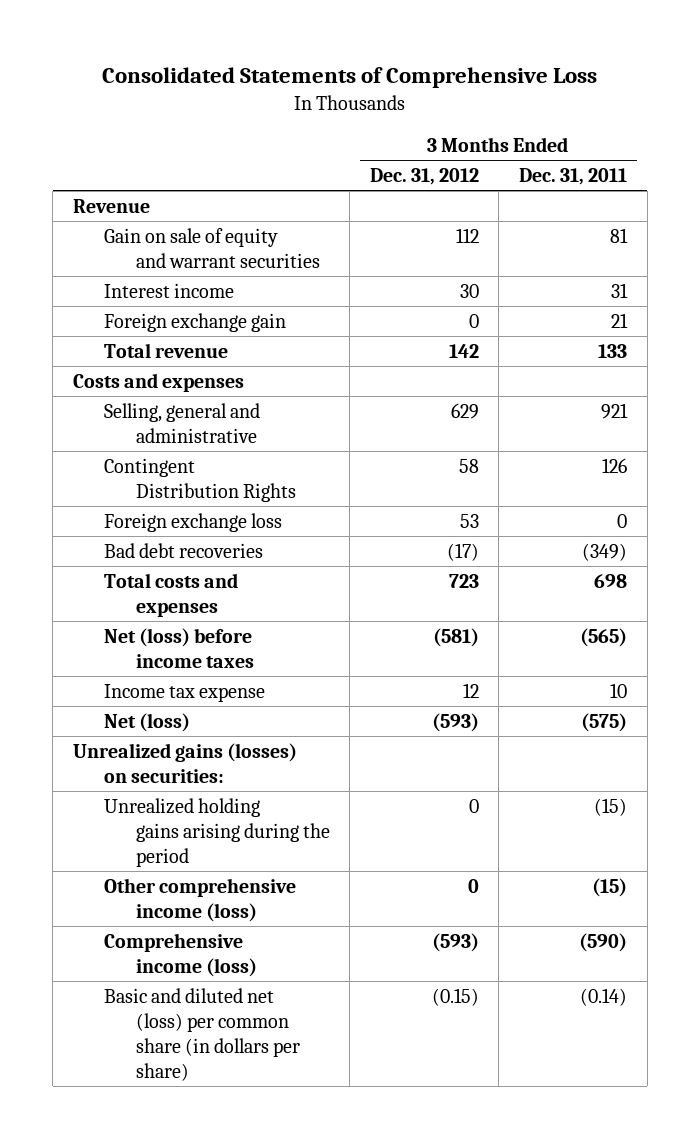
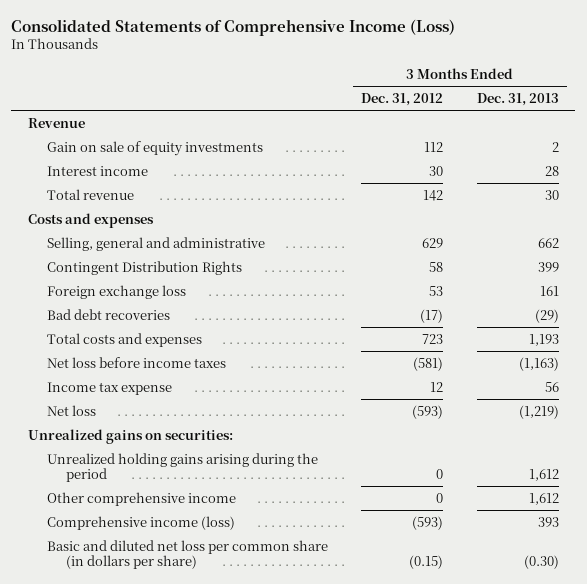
- Consolidated Statements of Comprehensive Loss
+ Consolidated Statements of Comprehensive Income (Loss)
- | 3 Months Ended Dec. 31, 2012 | 3 Months Ended Dec. 31, 2011
+ | 3 Months Ended Dec. 31, 2012 | 3 Months Ended Dec. 31, 2013
- Gain on sale of equity and warrant securities | 112 | 81
+ Gain on sale of equity investments | 112 | 2
- Foreign exchange gain | 0 | 21
- Net (loss) before income taxes | (581) | (565)
+ Net loss before income taxes | (581) | (1,163)
- Net (loss) | (593) | (575)
- Unrealized gains (losses) on securities:
+ Net loss | (593) | (1,219)
+ Unrealized gains on securities:
- Other comprehensive income (loss) | 0 | (15)
+ Other comprehensive income | 0 | 1,612
- Basic and diluted net (loss) per common share (in dollars per share) | (0.15) | (0.14)
+ Basic and diluted net loss per common share (in dollars per share) | (0.15) | (0.30)

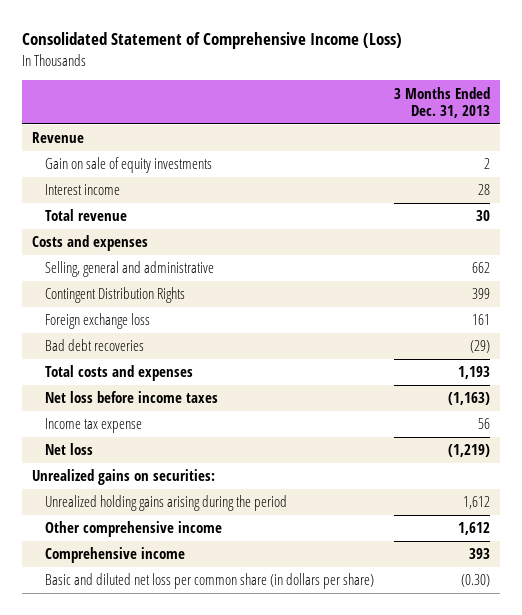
- Consolidated Statements of Comprehensive Income (Loss)
+ Consolidated Statement of Comprehensive Income (Loss)
- | 3 Months Ended Dec. 31, 2012 | 3 Months Ended Dec. 31, 2013
+ | 3 Months Ended Dec. 31, 2013
- Comprehensive income (loss) | (593) | 393
+ Comprehensive income | 393

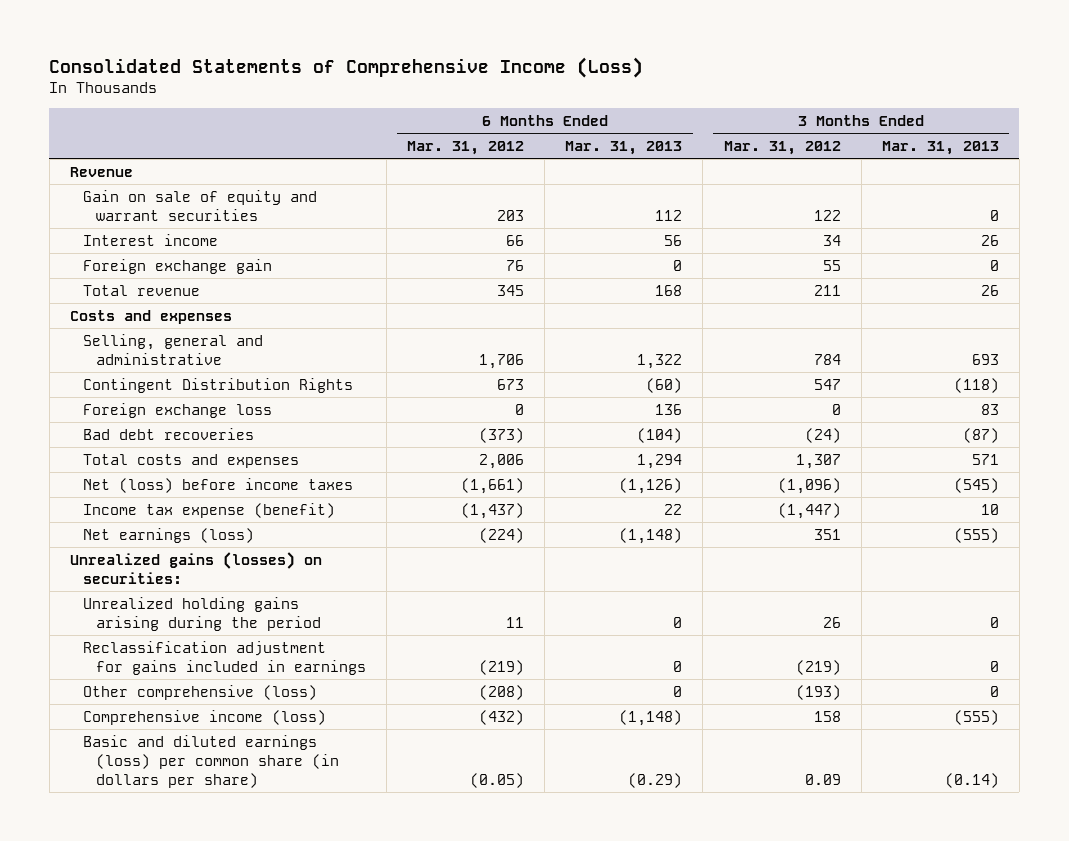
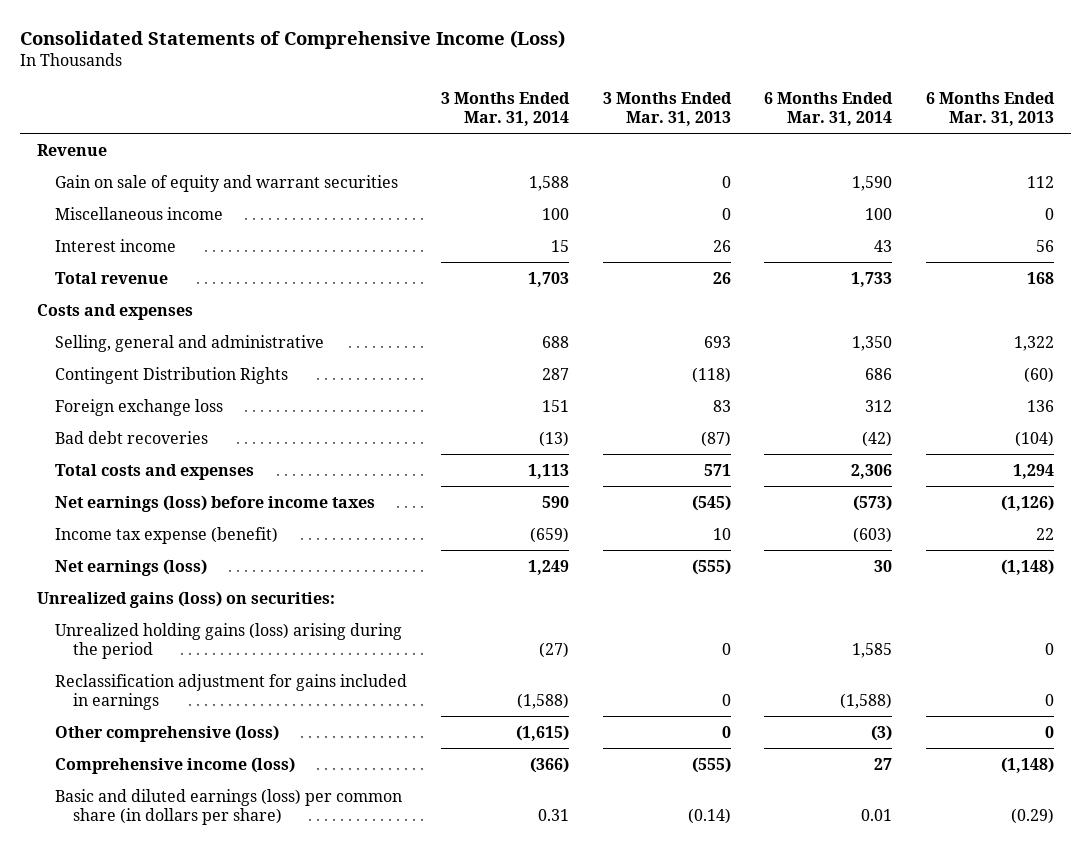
- | 6 Months Ended Mar. 31, 2012 | 6 Months Ended Mar. 31, 2013 | 3 Months Ended Mar. 31, 2012 | 3 Months Ended Mar. 31, 2013
+ | 3 Months Ended Mar. 31, 2014 | 3 Months Ended Mar. 31, 2013 | 6 Months Ended Mar. 31, 2014 | 6 Months Ended Mar. 31, 2013
+ Miscellaneous income | 100 | 0 | 100 | 0
- Foreign exchange gain | 76 | 0 | 55 | 0
- Net (loss) before income taxes | (1,661) | (1,126) | (1,096) | (545)
+ Net earnings (loss) before income taxes | 590 | (545) | (573) | (1,126)
- Unrealized gains (losses) on securities:
- Unrealized holding gains arising during the period | 11 | 0 | 26 | 0
+ Unrealized gains (loss) on securities:
+ Unrealized holding gains (loss) arising during the period | (27) | 0 | 1,585 | 0

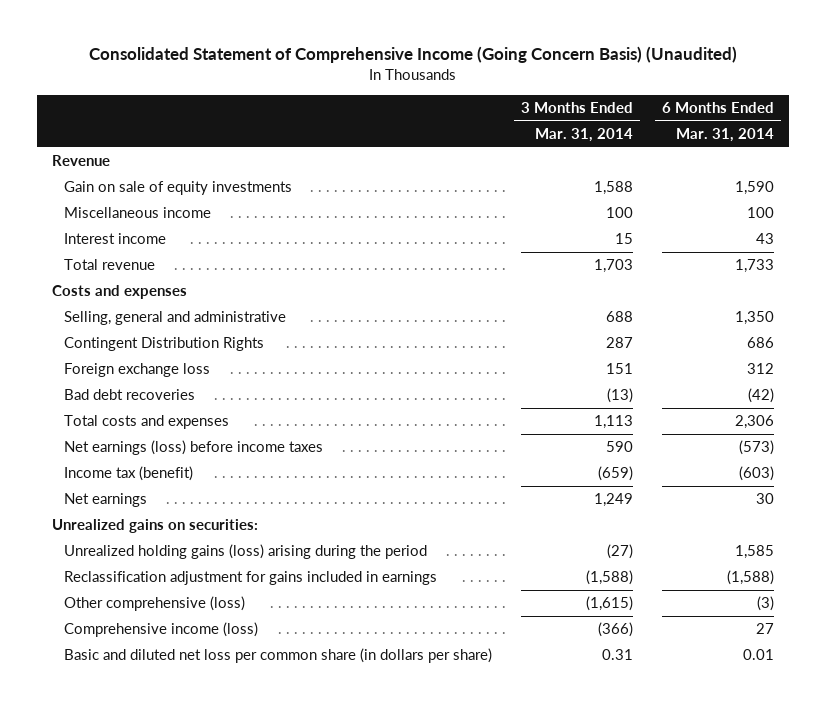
- Consolidated Statements of Comprehensive Income (Loss)
+ Consolidated Statement of Comprehensive Income (Going Concern Basis) (Unaudited)
- | 3 Months Ended Mar. 31, 2014 | 3 Months Ended Mar. 31, 2013 | 6 Months Ended Mar. 31, 2014 | 6 Months Ended Mar. 31, 2013
+ | 3 Months Ended Mar. 31, 2014 | 6 Months Ended Mar. 31, 2014
- Gain on sale of equity and warrant securities | 1,588 | 0 | 1,590 | 112
+ Gain on sale of equity investments | 1,588 | 1,590
- Income tax expense (benefit) | (659) | 10 | (603) | 22
- Net earnings (loss) | 1,249 | (555) | 30 | (1,148)
- Unrealized gains (loss) on securities:
+ Income tax (benefit) | (659) | (603)
+ Net earnings | 1,249 | 30
+ Unrealized gains on securities:
- Basic and diluted earnings (loss) per common share (in dollars per share) | 0.31 | (0.14) | 0.01 | (0.29)
+ Basic and diluted net loss per common share (in dollars per share) | 0.31 | 0.01

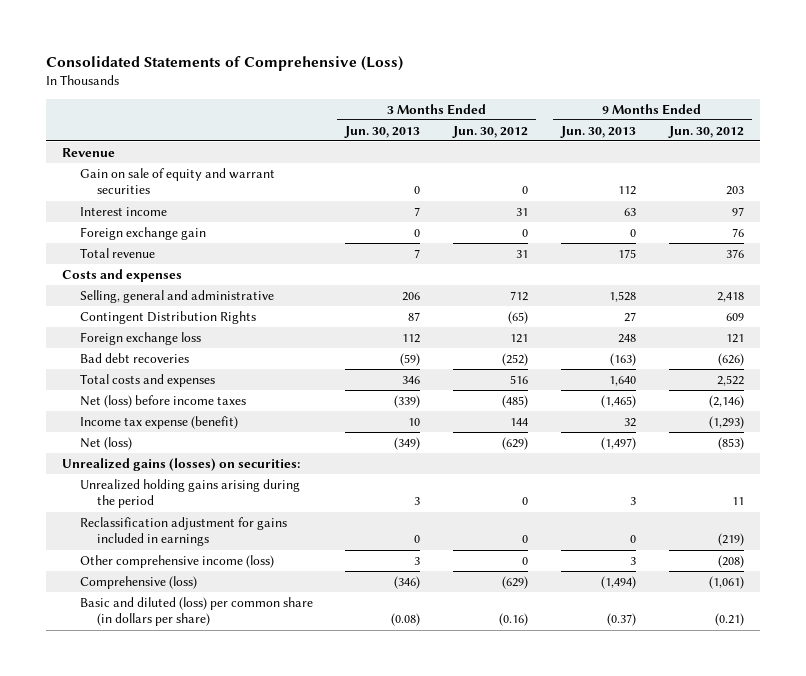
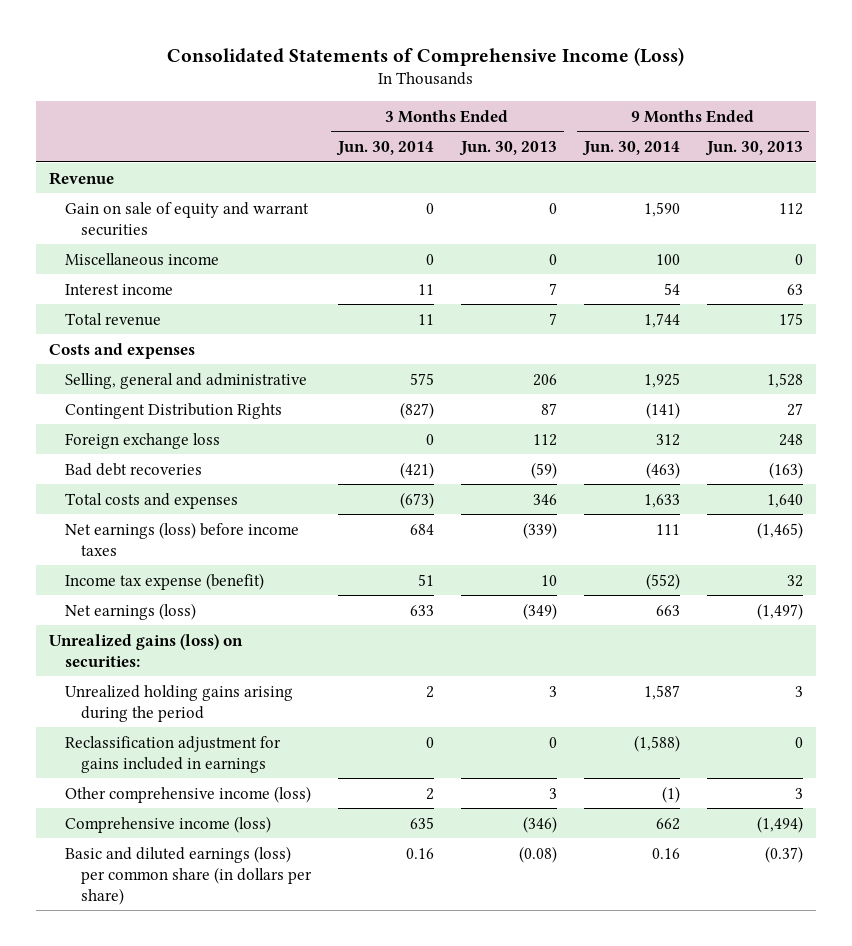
- Consolidated Statements of Comprehensive (Loss)
+ Consolidated Statements of Comprehensive Income (Loss)
- | 3 Months Ended Jun. 30, 2013 | 3 Months Ended Jun. 30, 2012 | 9 Months Ended Jun. 30, 2013 | 9 Months Ended Jun. 30, 2012
+ | 3 Months Ended Jun. 30, 2014 | 3 Months Ended Jun. 30, 2013 | 9 Months Ended Jun. 30, 2014 | 9 Months Ended Jun. 30, 2013
+ Miscellaneous income | 0 | 0 | 100 | 0
- Foreign exchange gain | 0 | 0 | 0 | 76
- Net (loss) before income taxes | (339) | (485) | (1,465) | (2,146)
+ Net earnings (loss) before income taxes | 684 | (339) | 111 | (1,465)
- Net (loss) | (349) | (629) | (1,497) | (853)
- Unrealized gains (losses) on securities:
+ Net earnings (loss) | 633 | (349) | 663 | (1,497)
+ Unrealized gains (loss) on securities:
- Comprehensive (loss) | (346) | (629) | (1,494) | (1,061)
- Basic and diluted (loss) per common share (in dollars per share) | (0.08) | (0.16) | (0.37) | (0.21)
+ Comprehensive income (loss) | 635 | (346) | 662 | (1,494)
+ Basic and diluted earnings (loss) per common share (in dollars per share) | 0.16 | (0.08) | 0.16 | (0.37)

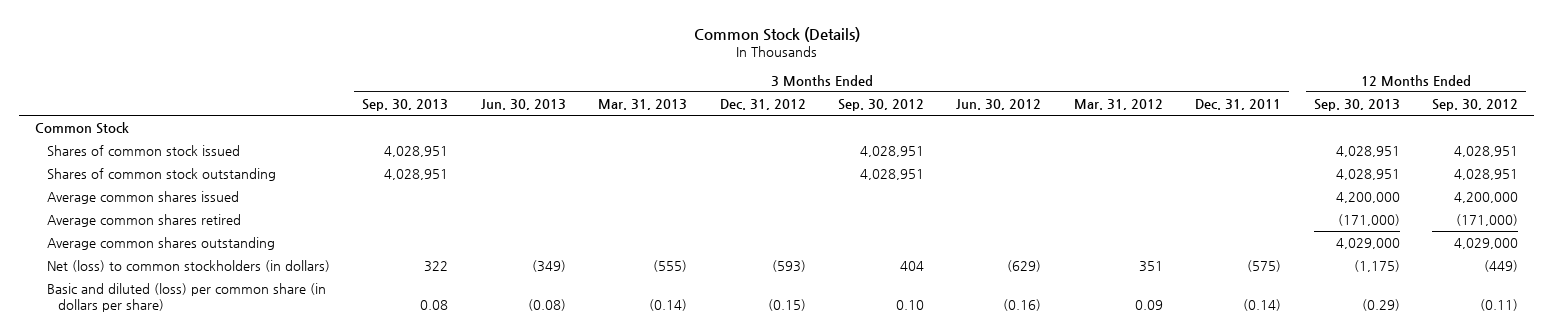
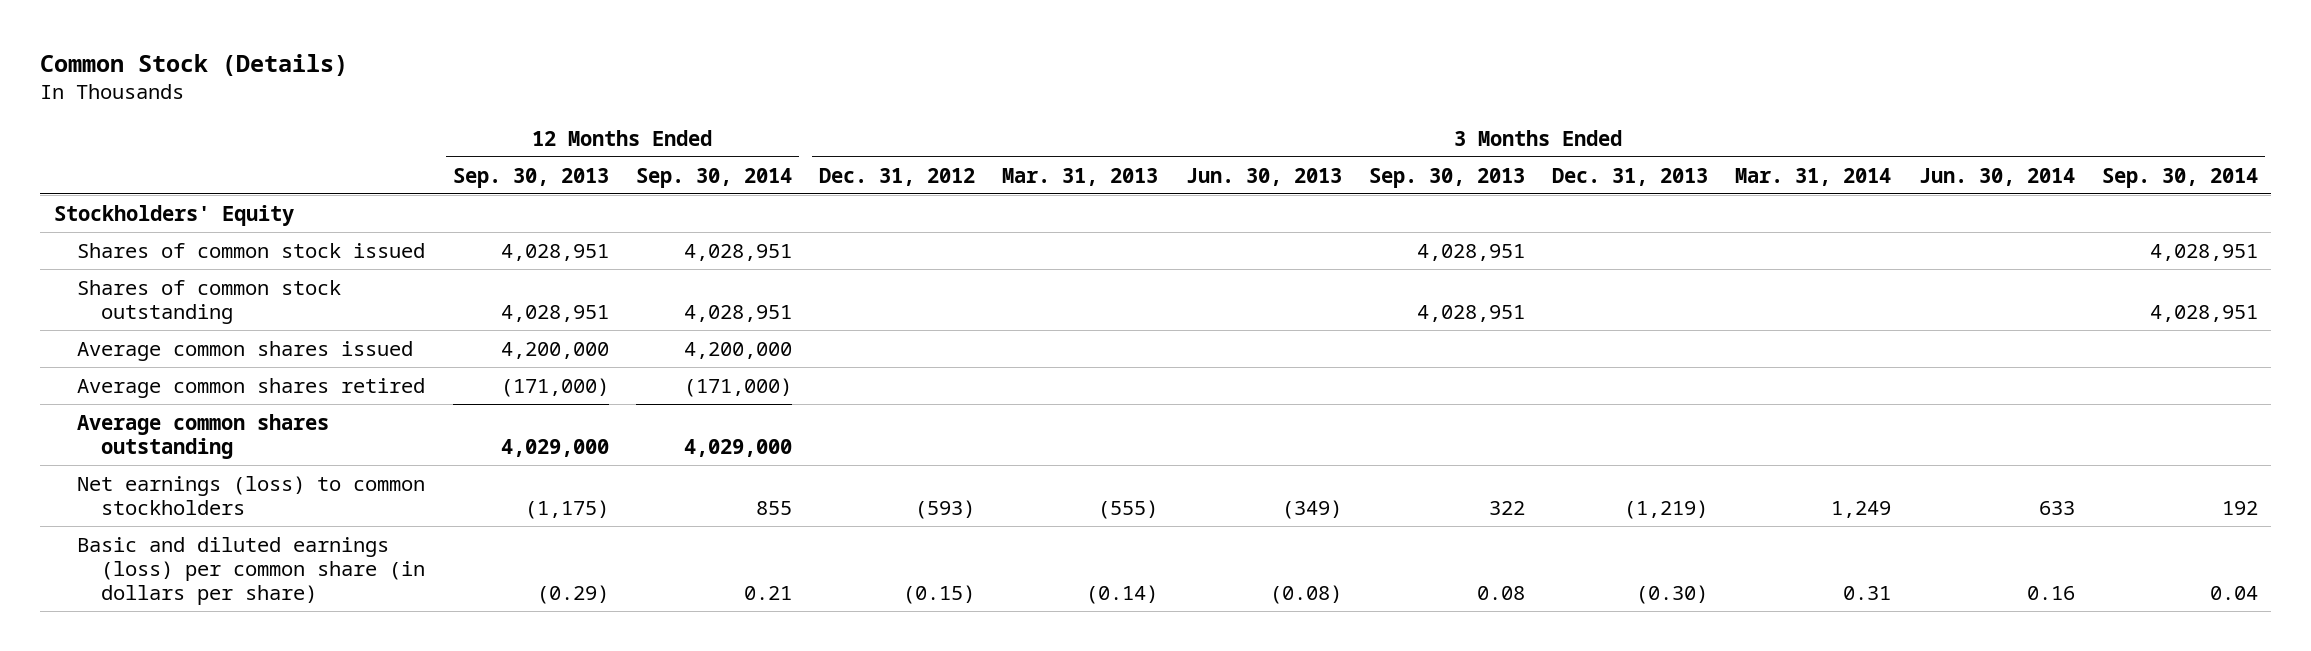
- | 3 Months Ended Sep. 30, 2013 | 3 Months Ended Jun. 30, 2013 | 3 Months Ended Mar. 31, 2013 | 3 Months Ended Dec. 31, 2012 | 3 Months Ended Sep. 30, 2012 | 3 Months Ended Jun. 30, 2012 | 3 Months Ended Mar. 31, 2012 | 3 Months Ended Dec. 31, 2011 | 12 Months Ended Sep. 30, 2013 | 12 Months Ended Sep. 30, 2012
+ | 12 Months Ended Sep. 30, 2013 | 12 Months Ended Sep. 30, 2014 | 3 Months Ended Dec. 31, 2012 | 3 Months Ended Mar. 31, 2013 | 3 Months Ended Jun. 30, 2013 | 3 Months Ended Sep. 30, 2013 | 3 Months Ended Dec. 31, 2013 | 3 Months Ended Mar. 31, 2014 | 3 Months Ended Jun. 30, 2014 | 3 Months Ended Sep. 30, 2014
- Common Stock
+ Stockholders' Equity
- Net (loss) to common stockholders (in dollars) | 322 | (349) | (555) | (593) | 404 | (629) | 351 | (575) | (1,175) | (449)
- Basic and diluted (loss) per common share (in dollars per share) | 0.08 | (0.08) | (0.14) | (0.15) | 0.10 | (0.16) | 0.09 | (0.14) | (0.29) | (0.11)
+ Net earnings (loss) to common stockholders | (1,175) | 855 | (593) | (555) | (349) | 322 | (1,219) | 1,249 | 633 | 192
+ Basic and diluted earnings (loss) per common share (in dollars per share) | (0.29) | 0.21 | (0.15) | (0.14) | (0.08) | 0.08 | (0.30) | 0.31 | 0.16 | 0.04

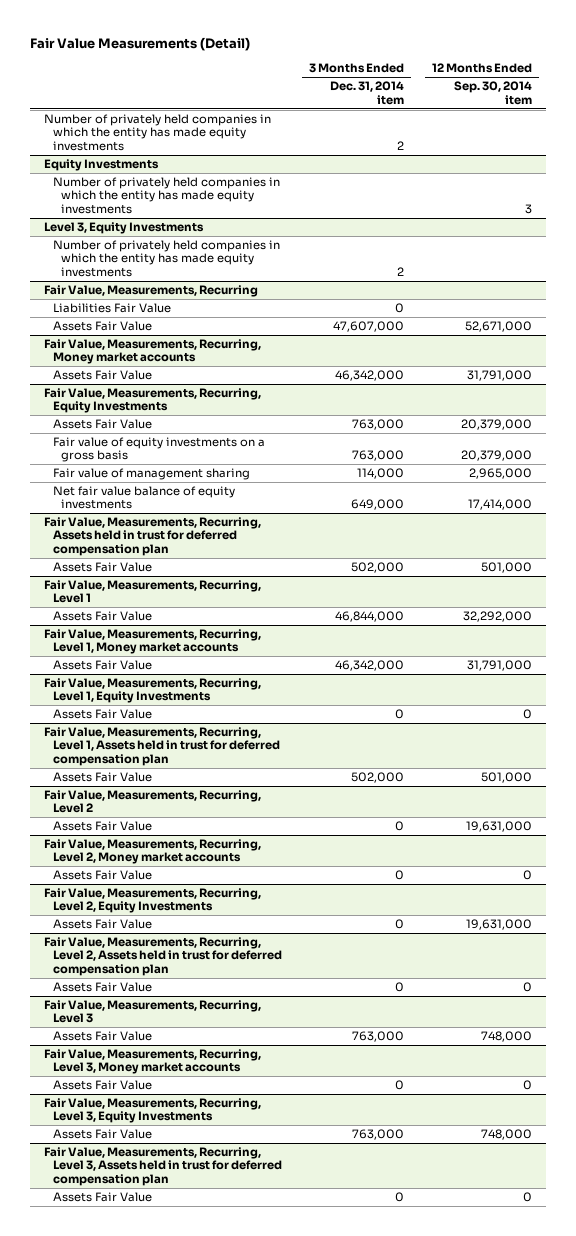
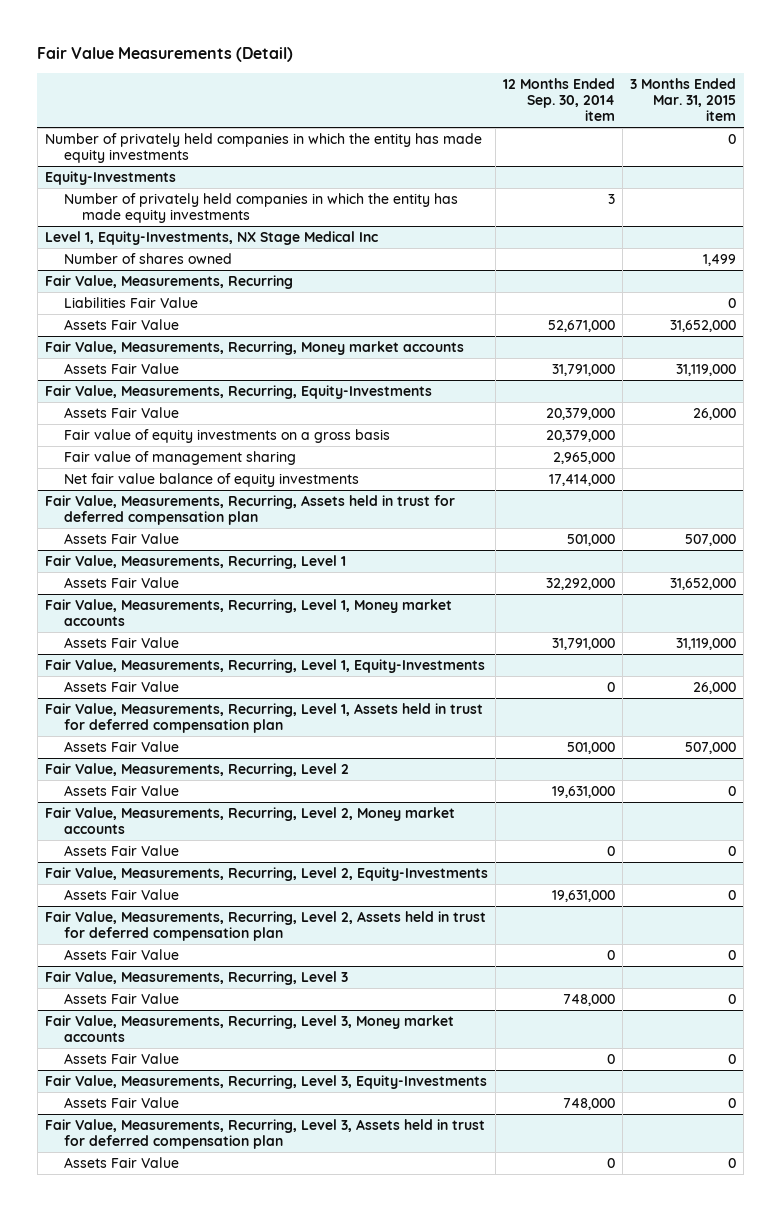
- | 3 Months Ended Dec. 31, 2014 item | 12 Months Ended Sep. 30, 2014 item
+ | 12 Months Ended Sep. 30, 2014 item | 3 Months Ended Mar. 31, 2015 item
- Equity Investments
+ Equity-Investments
- Level 3, Equity Investments
- Number of privately held companies in which the entity has made equity investments | 2 |
+ Level 1, Equity-Investments, NX Stage Medical Inc
+ Number of shares owned | | 1,499
- Fair Value, Measurements, Recurring, Equity Investments
+ Fair Value, Measurements, Recurring, Equity-Investments
- Fair Value, Measurements, Recurring, Level 1, Equity Investments
+ Fair Value, Measurements, Recurring, Level 1, Equity-Investments
- Fair Value, Measurements, Recurring, Level 2, Equity Investments
+ Fair Value, Measurements, Recurring, Level 2, Equity-Investments
- Fair Value, Measurements, Recurring, Level 3, Equity Investments
+ Fair Value, Measurements, Recurring, Level 3, Equity-Investments

